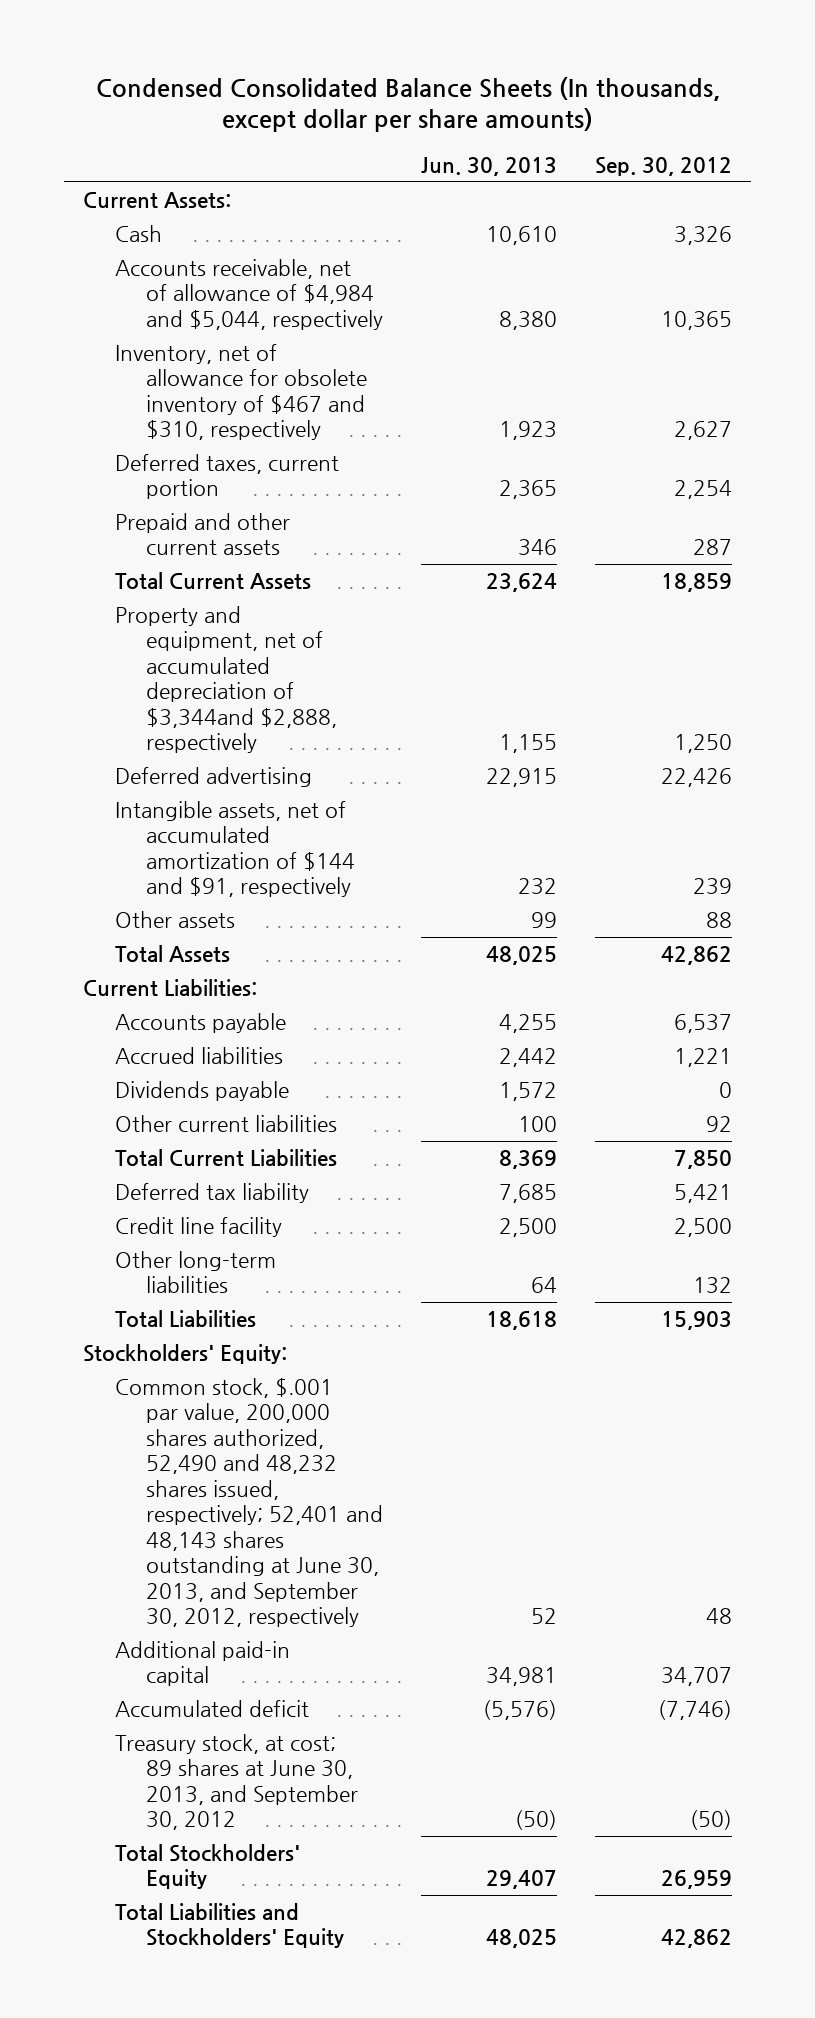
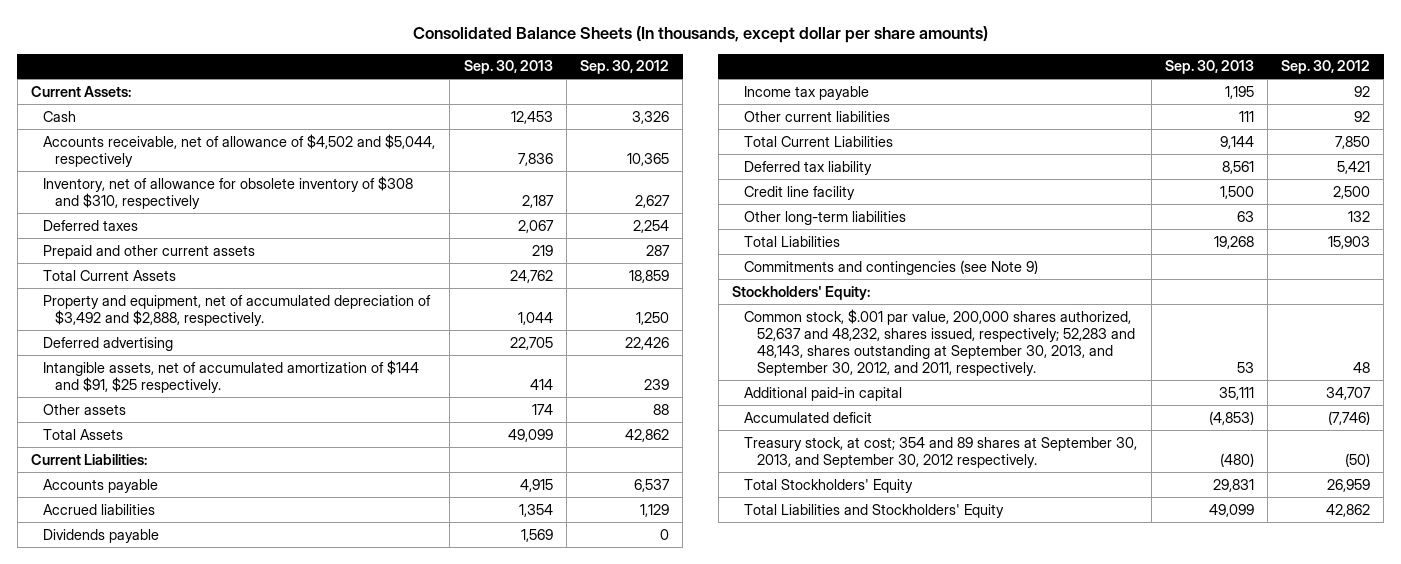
- Condensed Consolidated Balance Sheets (In thousands, except dollar per share amounts)
+ Consolidated Balance Sheets (In thousands, except dollar per share amounts)
- | Jun. 30, 2013 | Sep. 30, 2012
+ | Sep. 30, 2013 | Sep. 30, 2012
- Accounts receivable, net of allowance of $4,984 and $5,044, respectively | 8,380 | 10,365
- Inventory, net of allowance for obsolete inventory of $467 and $310, respectively | 1,923 | 2,627
- Deferred taxes, current portion | 2,365 | 2,254
+ Accounts receivable, net of allowance of $4,502 and $5,044, respectively | 7,836 | 10,365
+ Inventory, net of allowance for obsolete inventory of $308 and $310, respectively | 2,187 | 2,627
+ Deferred taxes | 2,067 | 2,254
- Property and equipment, net of accumulated depreciation of $3,344and $2,888, respectively | 1,155 | 1,250
+ Property and equipment, net of accumulated depreciation of $3,492 and $2,888, respectively. | 1,044 | 1,250
- Intangible assets, net of accumulated amortization of $144 and $91, respectively | 232 | 239
+ Intangible assets, net of accumulated amortization of $144 and $91, $25 respectively. | 414 | 239
- Accrued liabilities | 2,442 | 1,221
+ Accrued liabilities | 1,354 | 1,129
+ Income tax payable | 1,195 | 92
+ Commitments and contingencies (see Note 9)
- Common stock, $.001 par value, 200,000 shares authorized, 52,490 and 48,232 shares issued, respectively; 52,401 and 48,143 shares outstanding at June 30, 2013, and September 30, 2012, respectively | 52 | 48
+ Common stock, $.001 par value, 200,000 shares authorized, 52,637 and 48,232, shares issued, respectively; 52,283 and 48,143, shares outstanding at September 30, 2013, and September 30, 2012, and 2011, respectively. | 53 | 48
- Treasury stock, at cost; 89 shares at June 30, 2013, and September 30, 2012 | (50) | (50)
+ Treasury stock, at cost; 354 and 89 shares at September 30, 2013, and September 30, 2012 respectively. | (480) | (50)

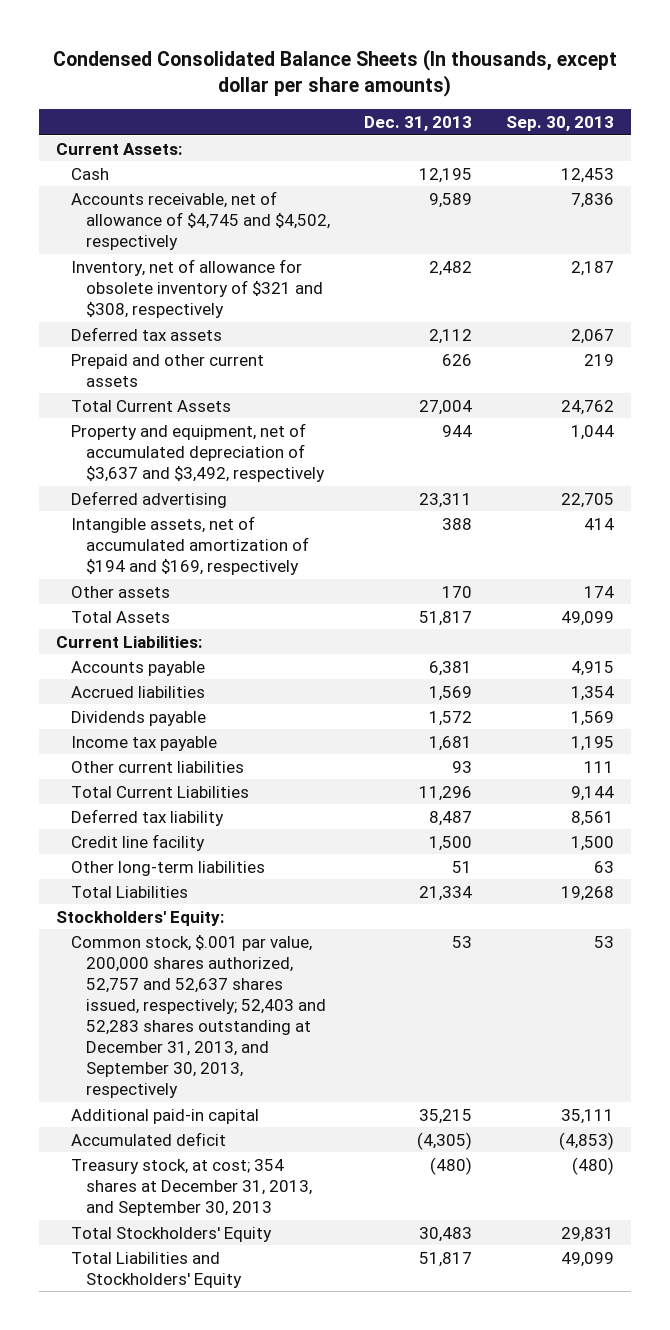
- Consolidated Balance Sheets (In thousands, except dollar per share amounts)
+ Condensed Consolidated Balance Sheets (In thousands, except dollar per share amounts)
- | Sep. 30, 2013 | Sep. 30, 2012
+ | Dec. 31, 2013 | Sep. 30, 2013
- Accounts receivable, net of allowance of $4,502 and $5,044, respectively | 7,836 | 10,365
- Inventory, net of allowance for obsolete inventory of $308 and $310, respectively | 2,187 | 2,627
- Deferred taxes | 2,067 | 2,254
+ Accounts receivable, net of allowance of $4,745 and $4,502, respectively | 9,589 | 7,836
+ Inventory, net of allowance for obsolete inventory of $321 and $308, respectively | 2,482 | 2,187
+ Deferred tax assets | 2,112 | 2,067
- Property and equipment, net of accumulated depreciation of $3,492 and $2,888, respectively. | 1,044 | 1,250
+ Property and equipment, net of accumulated depreciation of $3,637 and $3,492, respectively | 944 | 1,044
- Intangible assets, net of accumulated amortization of $144 and $91, $25 respectively. | 414 | 239
+ Intangible assets, net of accumulated amortization of $194 and $169, respectively | 388 | 414
- Commitments and contingencies (see Note 9)
- Common stock, $.001 par value, 200,000 shares authorized, 52,637 and 48,232, shares issued, respectively; 52,283 and 48,143, shares outstanding at September 30, 2013, and September 30, 2012, and 2011, respectively. | 53 | 48
+ Common stock, $.001 par value, 200,000 shares authorized, 52,757 and 52,637 shares issued, respectively; 52,403 and 52,283 shares outstanding at December 31, 2013, and September 30, 2013, respectively | 53 | 53
- Treasury stock, at cost; 354 and 89 shares at September 30, 2013, and September 30, 2012 respectively. | (480) | (50)
+ Treasury stock, at cost; 354 shares at December 31, 2013, and September 30, 2013 | (480) | (480)

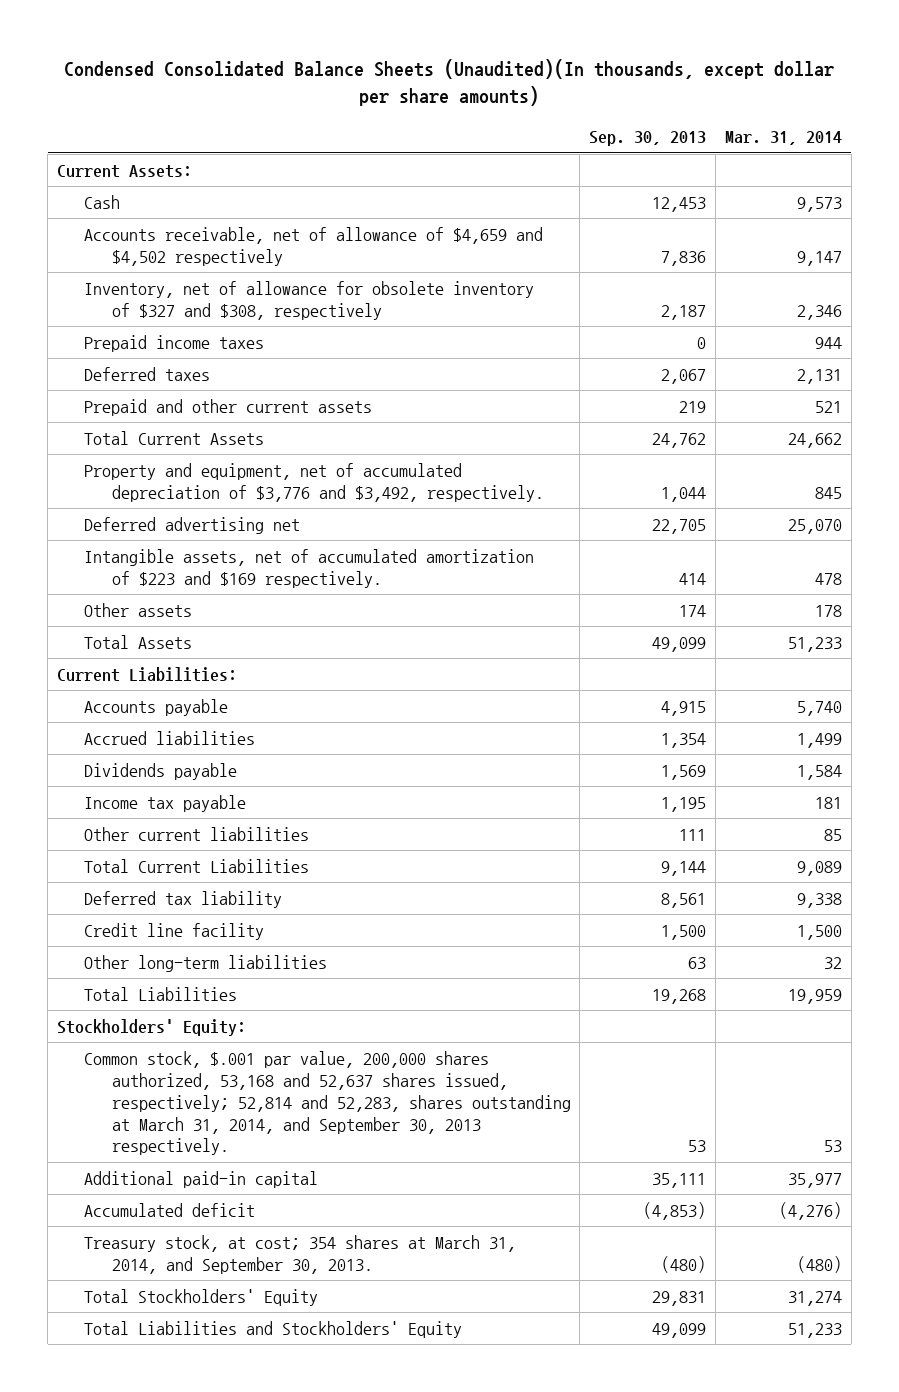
- Condensed Consolidated Balance Sheets (In thousands, except dollar per share amounts)
+ Condensed Consolidated Balance Sheets (Unaudited)(In thousands, except dollar per share amounts)
- | Dec. 31, 2013 | Sep. 30, 2013
+ | Sep. 30, 2013 | Mar. 31, 2014
- Accounts receivable, net of allowance of $4,745 and $4,502, respectively | 9,589 | 7,836
- Inventory, net of allowance for obsolete inventory of $321 and $308, respectively | 2,482 | 2,187
- Deferred tax assets | 2,112 | 2,067
+ Accounts receivable, net of allowance of $4,659 and $4,502 respectively | 7,836 | 9,147
+ Inventory, net of allowance for obsolete inventory of $327 and $308, respectively | 2,187 | 2,346
+ Prepaid income taxes | 0 | 944
+ Deferred taxes | 2,067 | 2,131
- Property and equipment, net of accumulated depreciation of $3,637 and $3,492, respectively | 944 | 1,044
- Deferred advertising | 23,311 | 22,705
- Intangible assets, net of accumulated amortization of $194 and $169, respectively | 388 | 414
+ Property and equipment, net of accumulated depreciation of $3,776 and $3,492, respectively. | 1,044 | 845
+ Deferred advertising net | 22,705 | 25,070
+ Intangible assets, net of accumulated amortization of $223 and $169 respectively. | 414 | 478
- Common stock, $.001 par value, 200,000 shares authorized, 52,757 and 52,637 shares issued, respectively; 52,403 and 52,283 shares outstanding at December 31, 2013, and September 30, 2013, respectively | 53 | 53
+ Common stock, $.001 par value, 200,000 shares authorized, 53,168 and 52,637 shares issued, respectively; 52,814 and 52,283, shares outstanding at March 31, 2014, and September 30, 2013 respectively. | 53 | 53
- Treasury stock, at cost; 354 shares at December 31, 2013, and September 30, 2013 | (480) | (480)
+ Treasury stock, at cost; 354 shares at March 31, 2014, and September 30, 2013. | (480) | (480)

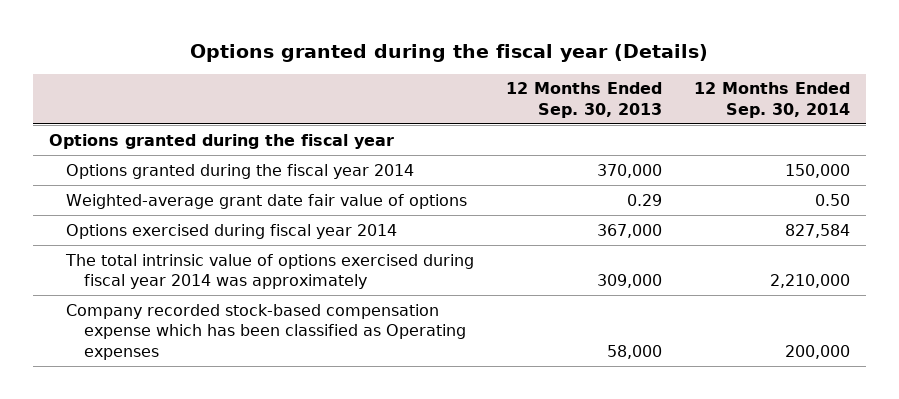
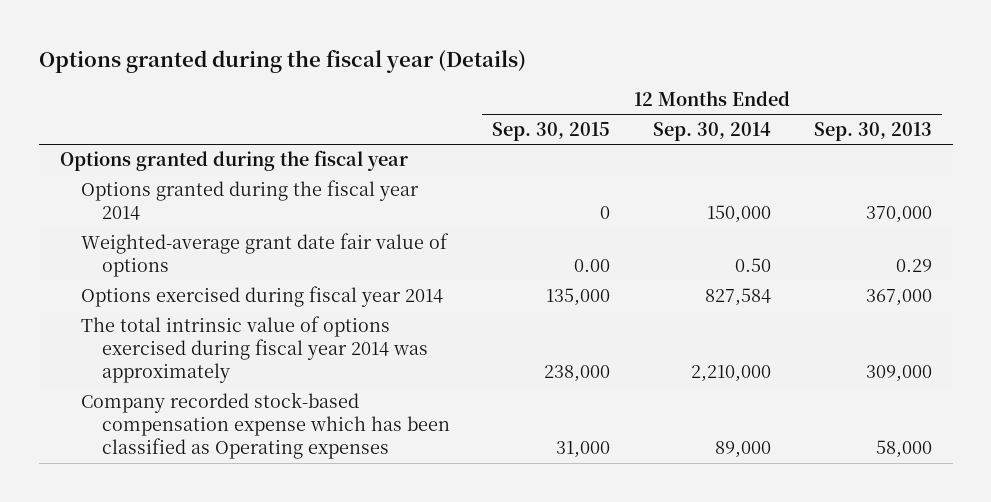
- | 12 Months Ended Sep. 30, 2013 | 12 Months Ended Sep. 30, 2014
+ | 12 Months Ended Sep. 30, 2015 | 12 Months Ended Sep. 30, 2014 | 12 Months Ended Sep. 30, 2013
- Company recorded stock-based compensation expense which has been classified as Operating expenses | 58,000 | 200,000
+ Company recorded stock-based compensation expense which has been classified as Operating expenses | 31,000 | 89,000 | 58,000

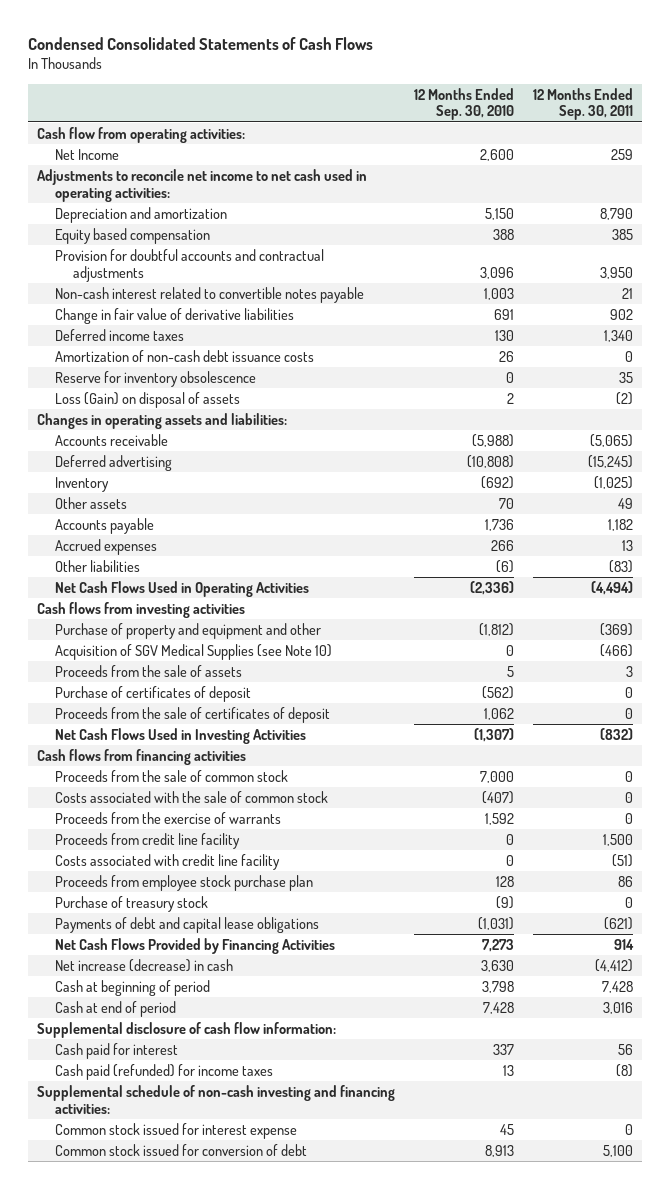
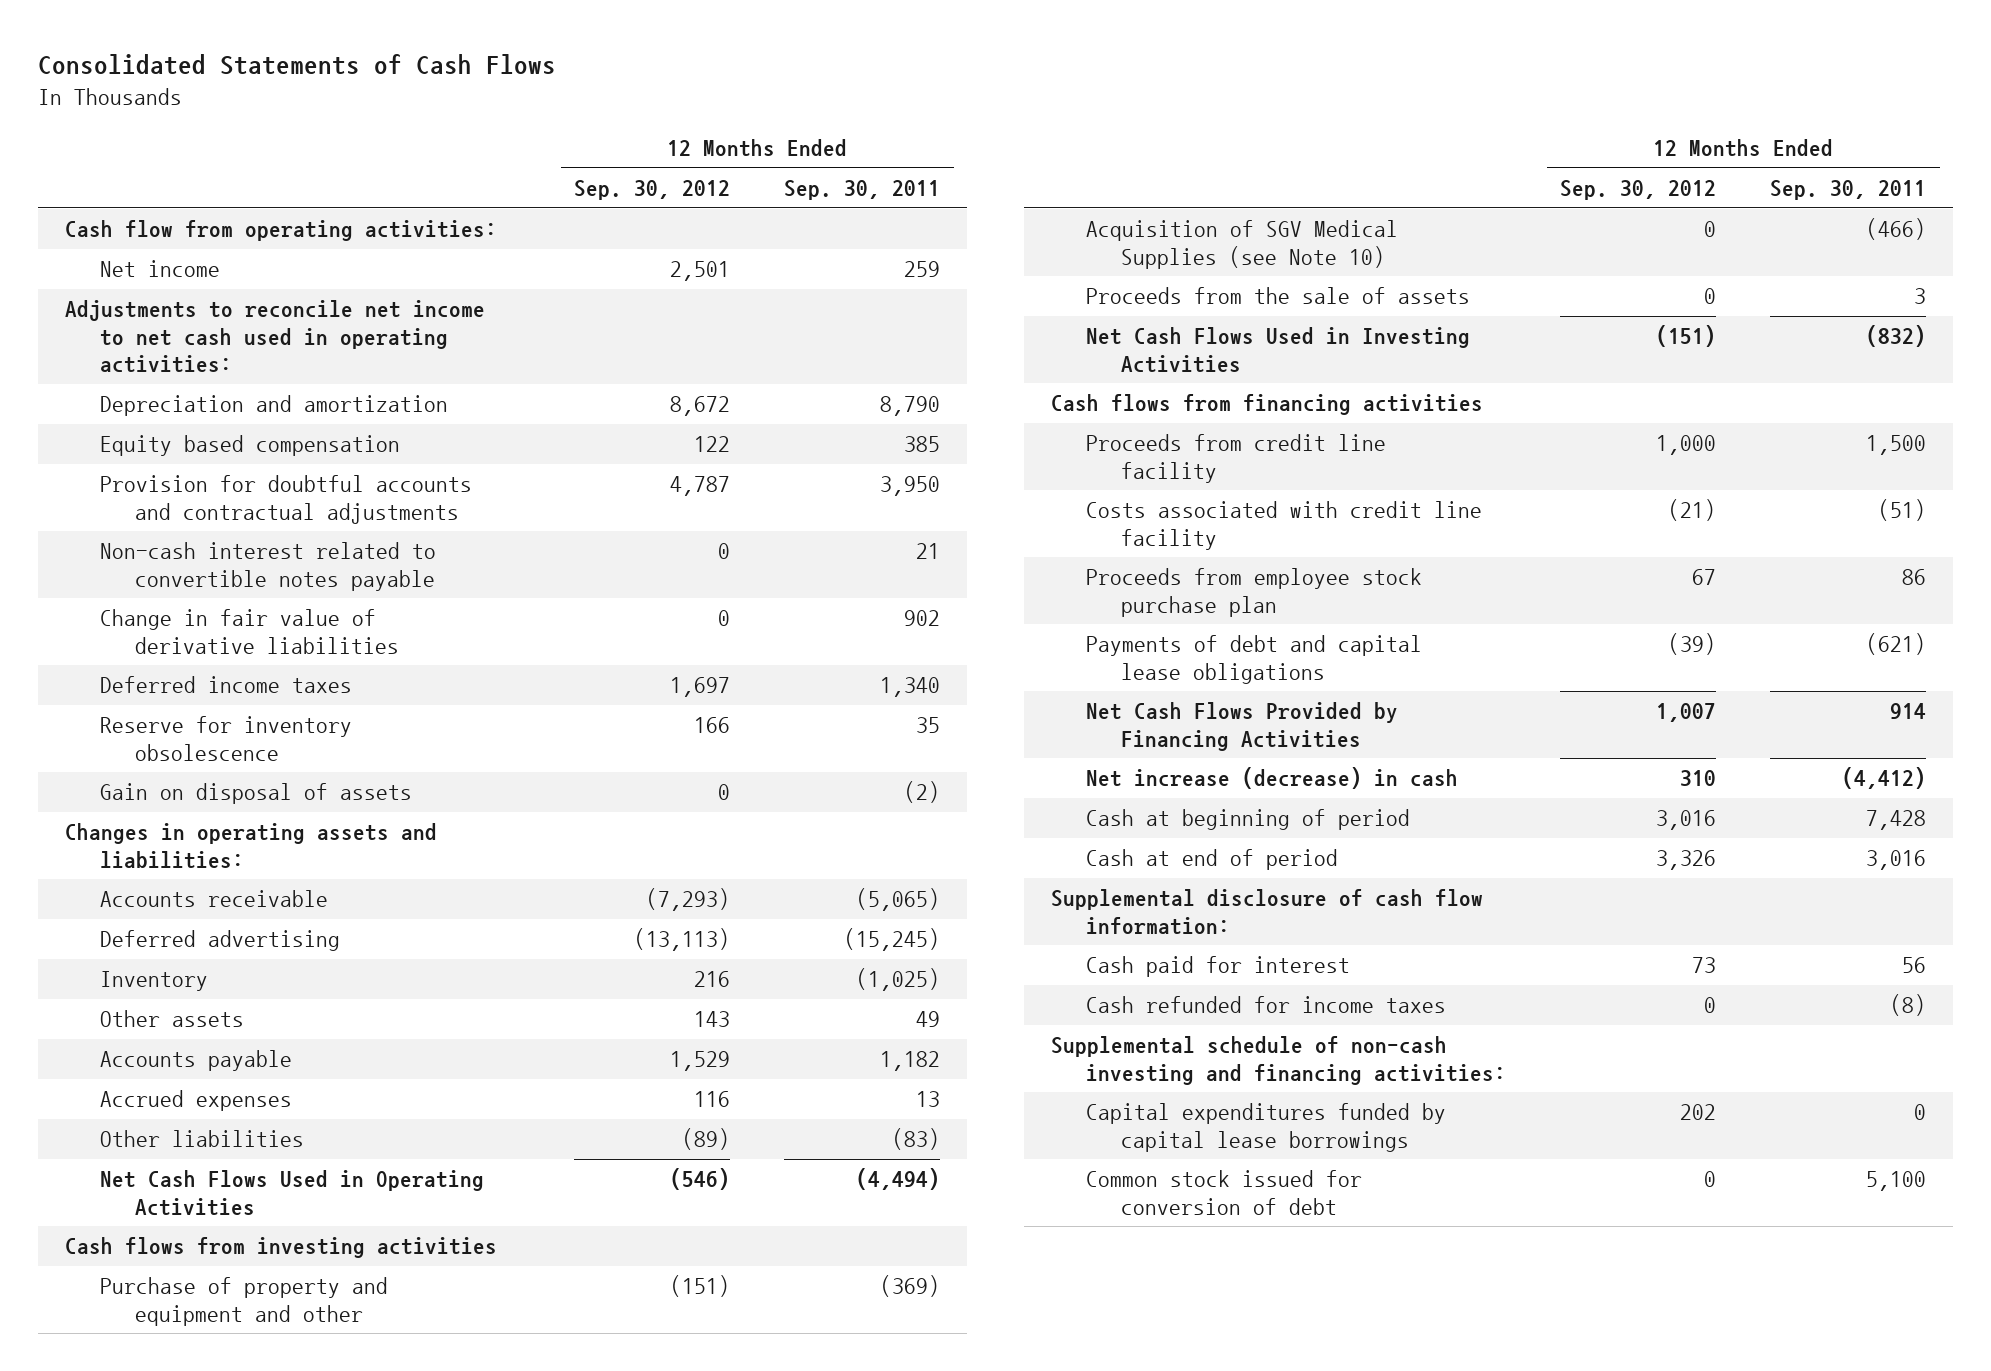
- Condensed Consolidated Statements of Cash Flows
+ Consolidated Statements of Cash Flows
- | 12 Months Ended Sep. 30, 2010 | 12 Months Ended Sep. 30, 2011
+ | 12 Months Ended Sep. 30, 2012 | 12 Months Ended Sep. 30, 2011
- Net Income | 2,600 | 259
+ Net income | 2,501 | 259
- Amortization of non-cash debt issuance costs | 26 | 0
- Loss (Gain) on disposal of assets | 2 | (2)
+ Gain on disposal of assets | 0 | (2)
- Purchase of certificates of deposit | (562) | 0
- Proceeds from the sale of certificates of deposit | 1,062 | 0
- Proceeds from the sale of common stock | 7,000 | 0
- Costs associated with the sale of common stock | (407) | 0
- Proceeds from the exercise of warrants | 1,592 | 0
- Purchase of treasury stock | (9) | 0
- Cash paid (refunded) for income taxes | 13 | (8)
+ Cash refunded for income taxes | 0 | (8)
- Common stock issued for interest expense | 45 | 0
+ Capital expenditures funded by capital lease borrowings | 202 | 0

